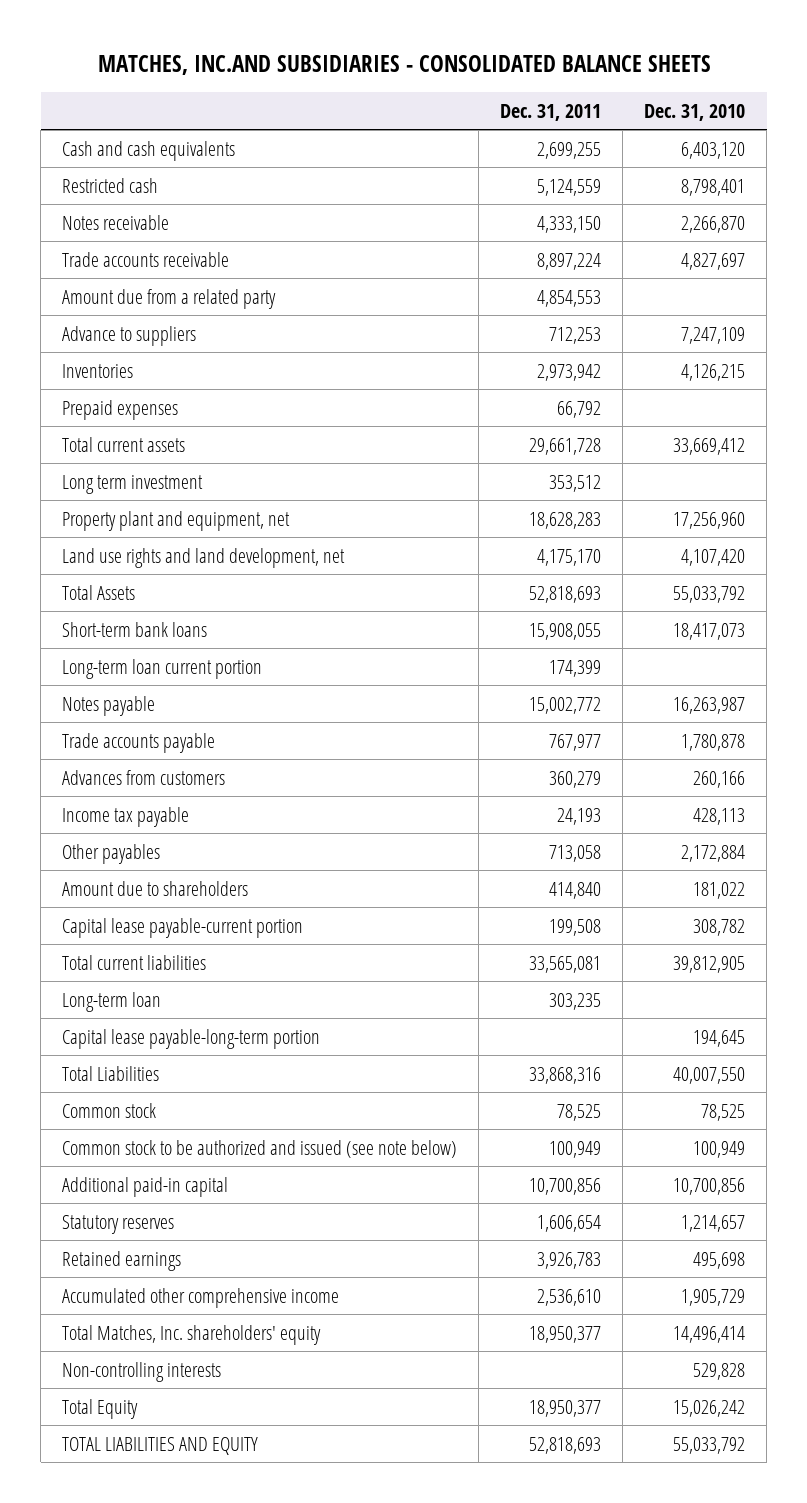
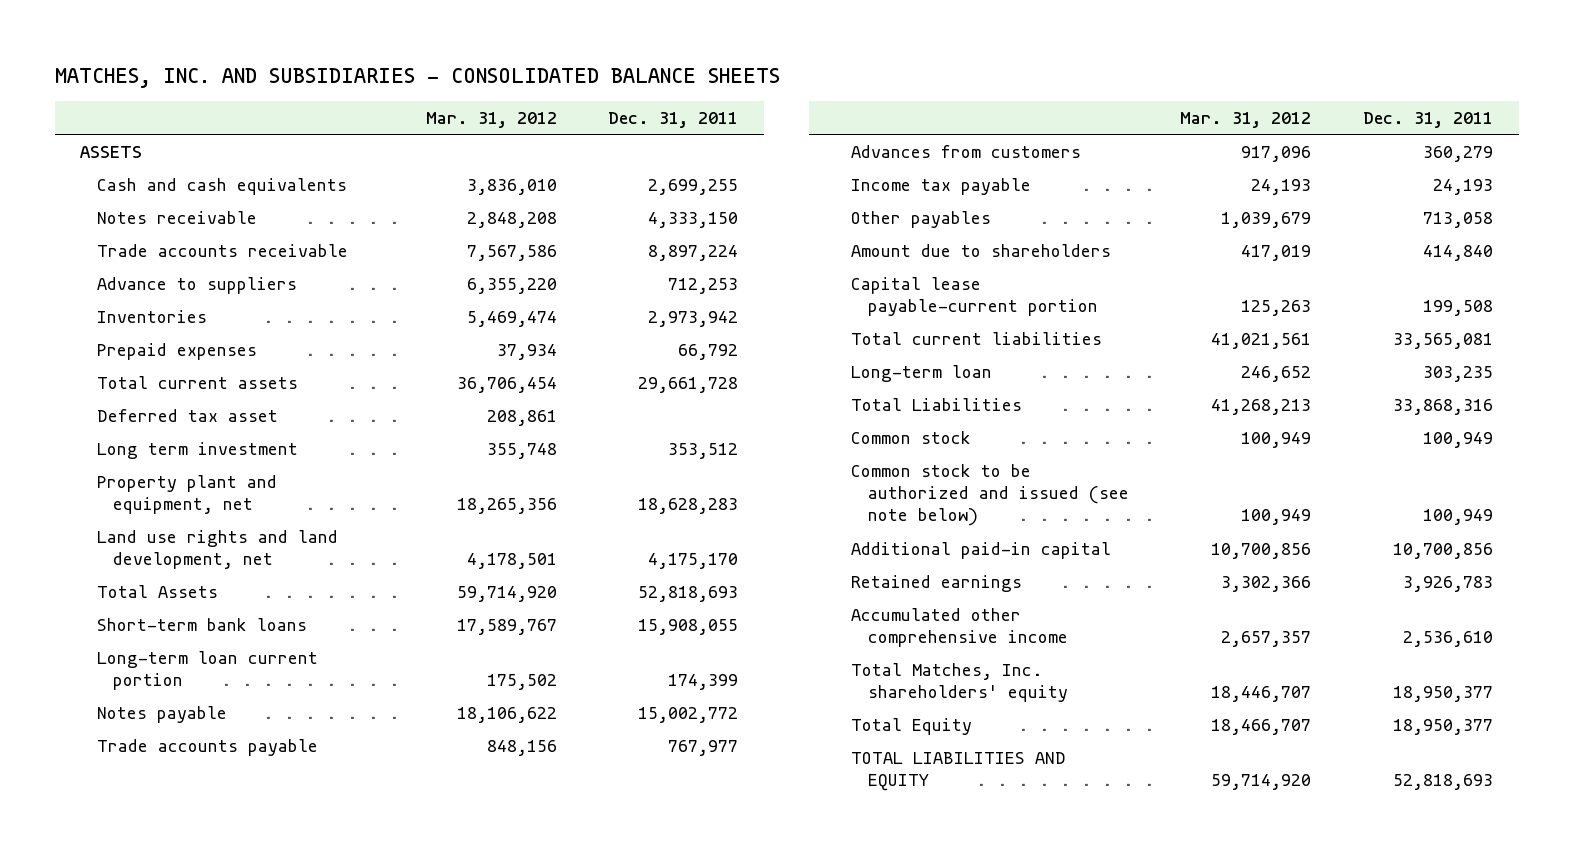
- MATCHES, INC.AND SUBSIDIARIES - CONSOLIDATED BALANCE SHEETS
+ MATCHES, INC. AND SUBSIDIARIES - CONSOLIDATED BALANCE SHEETS
- | Dec. 31, 2011 | Dec. 31, 2010
+ | Mar. 31, 2012 | Dec. 31, 2011
+ ASSETS
- Restricted cash | 5,124,559 | 8,798,401
- Amount due from a related party | 4,854,553 |
+ Deferred tax asset | 208,861 |
- Capital lease payable-long-term portion | | 194,645
- Common stock | 78,525 | 78,525
+ Common stock | 100,949 | 100,949
- Statutory reserves | 1,606,654 | 1,214,657
- Non-controlling interests | | 529,828

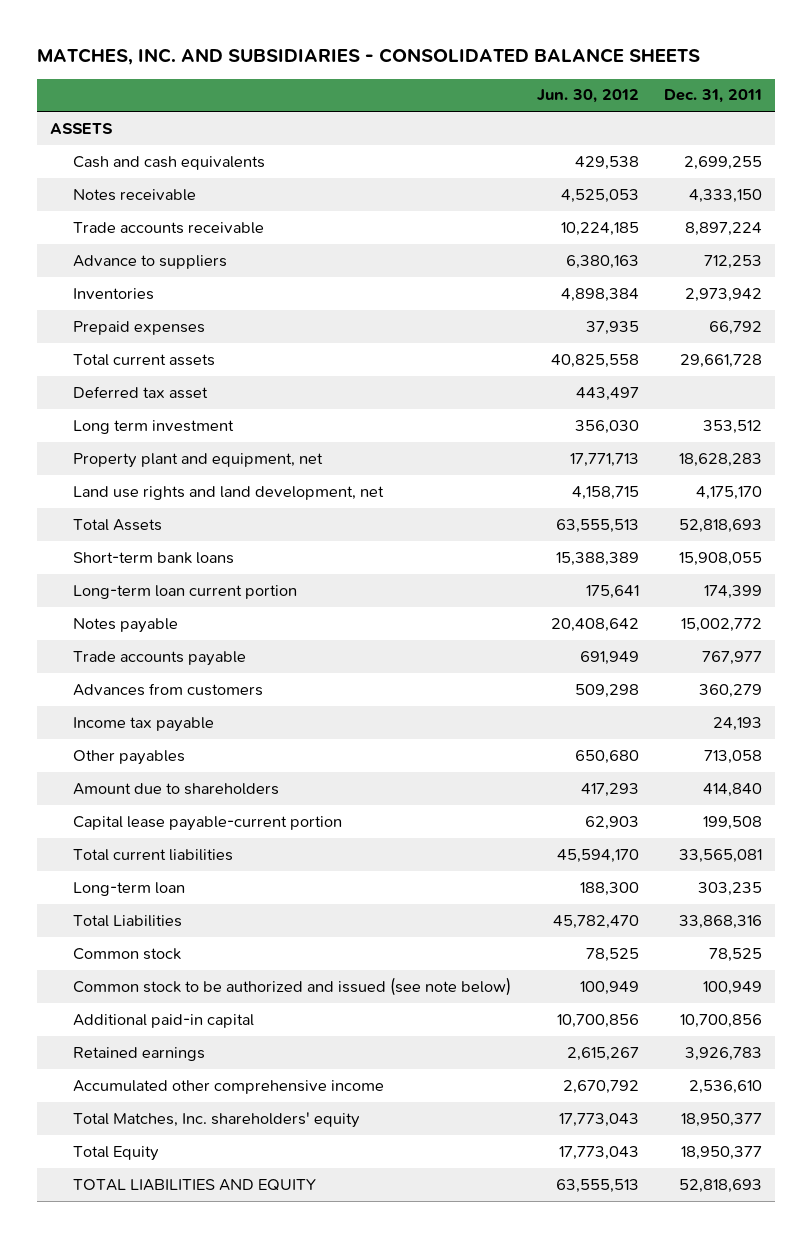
- | Mar. 31, 2012 | Dec. 31, 2011
+ | Jun. 30, 2012 | Dec. 31, 2011
- Common stock | 100,949 | 100,949
+ Common stock | 78,525 | 78,525

